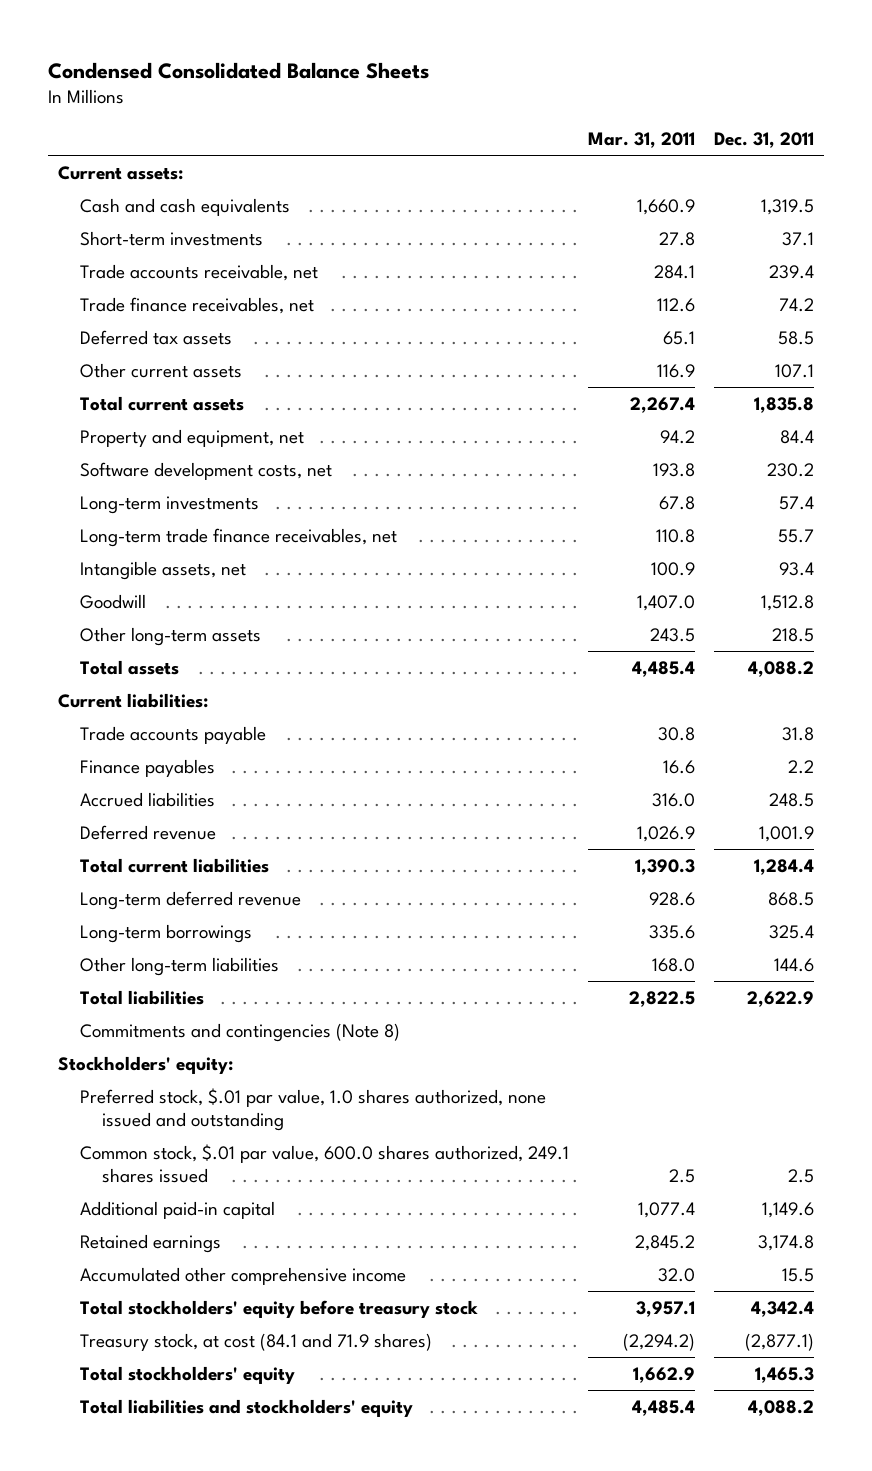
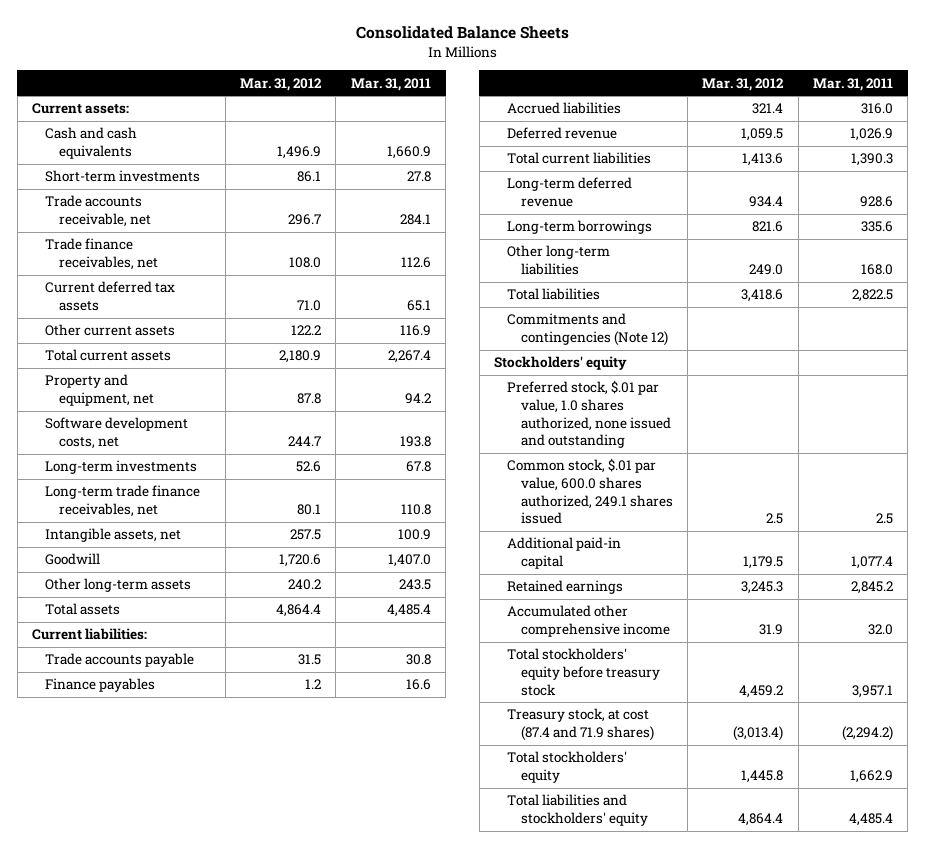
- Condensed Consolidated Balance Sheets
+ Consolidated Balance Sheets
- | Mar. 31, 2011 | Dec. 31, 2011
+ | Mar. 31, 2012 | Mar. 31, 2011
- Deferred tax assets | 65.1 | 58.5
+ Current deferred tax assets | 71.0 | 65.1
- Commitments and contingencies (Note 8)
- Stockholders' equity:
+ Commitments and contingencies (Note 12)
+ Stockholders' equity
- Treasury stock, at cost (84.1 and 71.9 shares) | (2,294.2) | (2,877.1)
+ Treasury stock, at cost (87.4 and 71.9 shares) | (3,013.4) | (2,294.2)

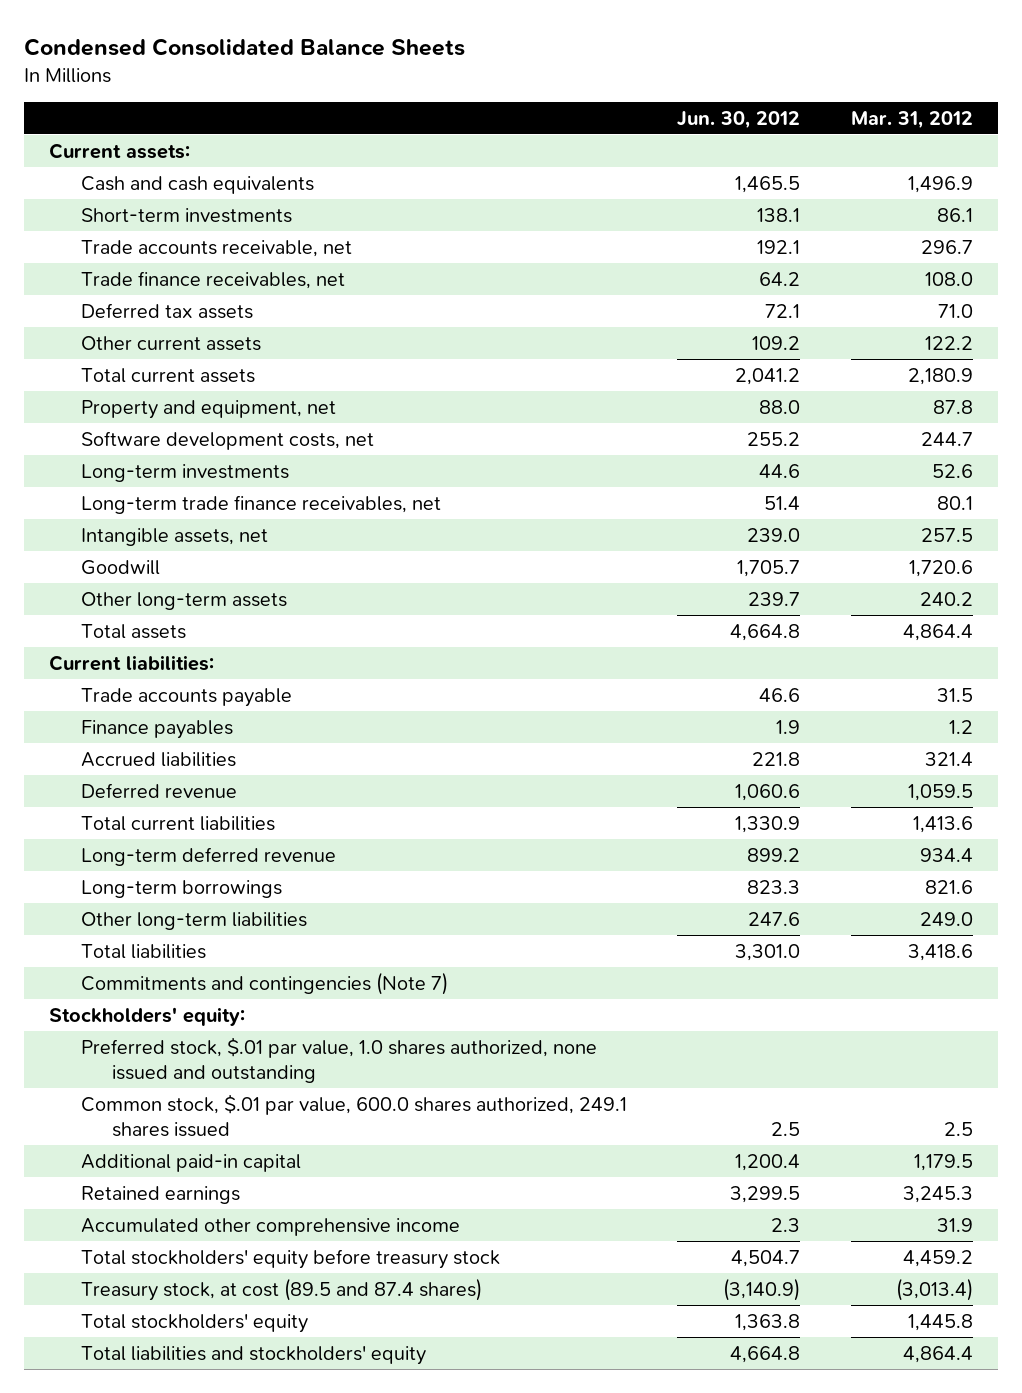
- Consolidated Balance Sheets
+ Condensed Consolidated Balance Sheets
- | Mar. 31, 2012 | Mar. 31, 2011
+ | Jun. 30, 2012 | Mar. 31, 2012
- Current deferred tax assets | 71.0 | 65.1
+ Deferred tax assets | 72.1 | 71.0
- Commitments and contingencies (Note 12)
- Stockholders' equity
+ Commitments and contingencies (Note 7)
+ Stockholders' equity:
- Treasury stock, at cost (87.4 and 71.9 shares) | (3,013.4) | (2,294.2)
+ Treasury stock, at cost (89.5 and 87.4 shares) | (3,140.9) | (3,013.4)

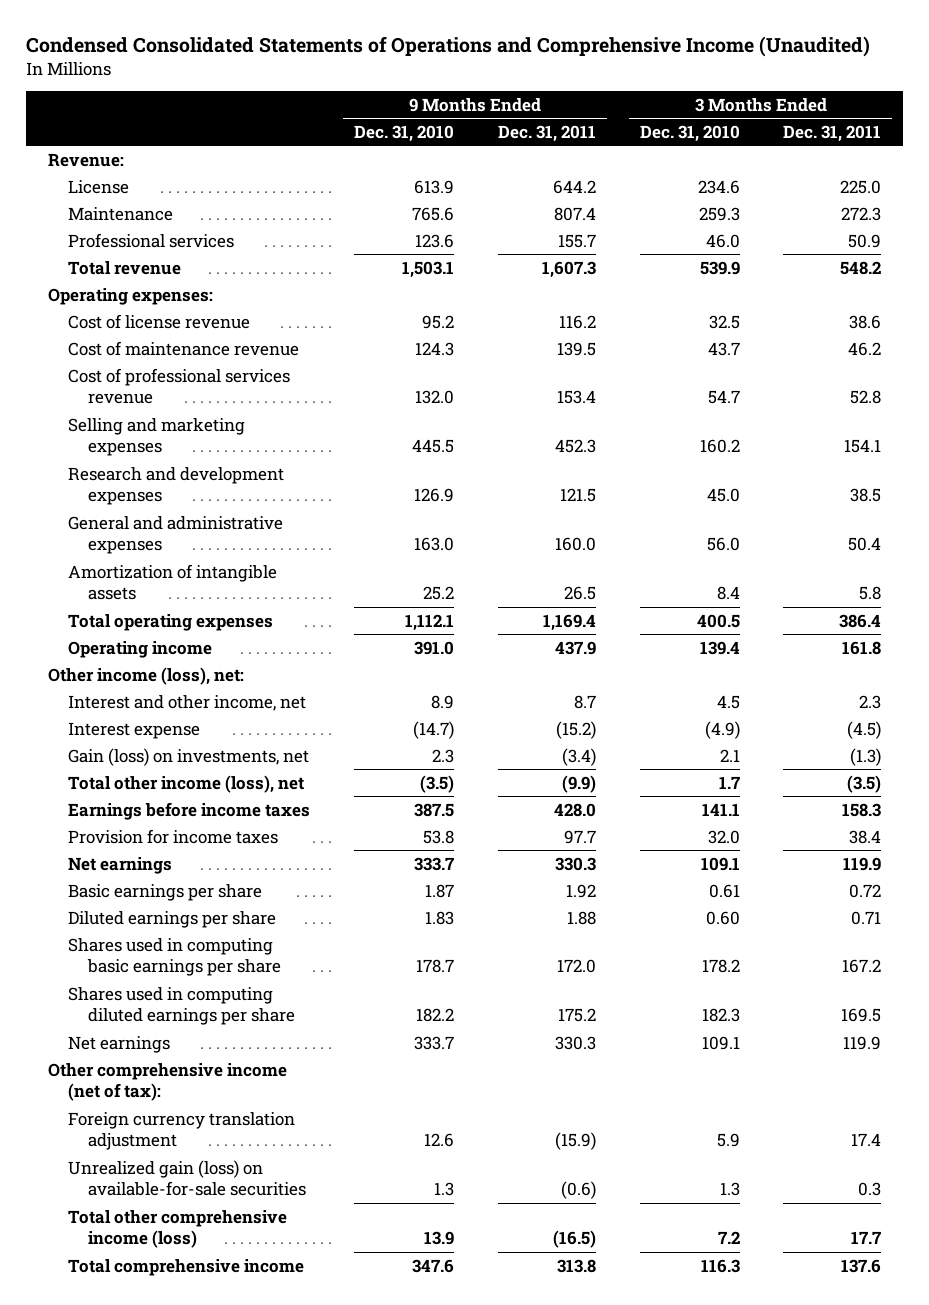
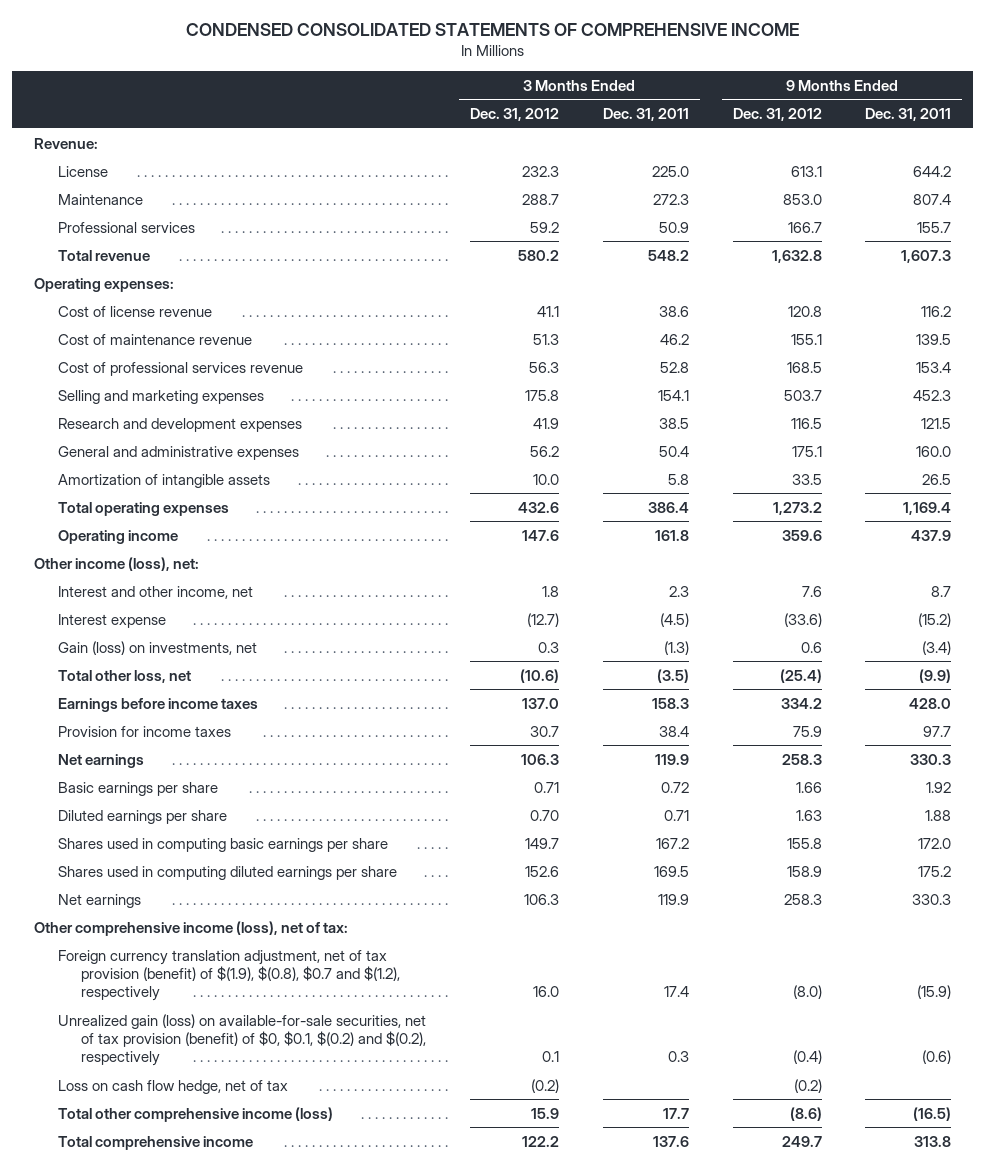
- Condensed Consolidated Statements of Operations and Comprehensive Income (Unaudited)
+ CONDENSED CONSOLIDATED STATEMENTS OF COMPREHENSIVE INCOME
- | 9 Months Ended Dec. 31, 2010 | 9 Months Ended Dec. 31, 2011 | 3 Months Ended Dec. 31, 2010 | 3 Months Ended Dec. 31, 2011
+ | 3 Months Ended Dec. 31, 2012 | 3 Months Ended Dec. 31, 2011 | 9 Months Ended Dec. 31, 2012 | 9 Months Ended Dec. 31, 2011
- Total other income (loss), net | (3.5) | (9.9) | 1.7 | (3.5)
+ Total other loss, net | (10.6) | (3.5) | (25.4) | (9.9)
- Other comprehensive income (net of tax):
- Foreign currency translation adjustment | 12.6 | (15.9) | 5.9 | 17.4
- Unrealized gain (loss) on available-for-sale securities | 1.3 | (0.6) | 1.3 | 0.3
+ Other comprehensive income (loss), net of tax:
+ Foreign currency translation adjustment, net of tax provision (benefit) of $(1.9), $(0.8), $0.7 and $(1.2), respectively | 16.0 | 17.4 | (8.0) | (15.9)
+ Unrealized gain (loss) on available-for-sale securities, net of tax provision (benefit) of $0, $0.1, $(0.2) and $(0.2), respectively | 0.1 | 0.3 | (0.4) | (0.6)
+ Loss on cash flow hedge, net of tax | (0.2) | | (0.2) |

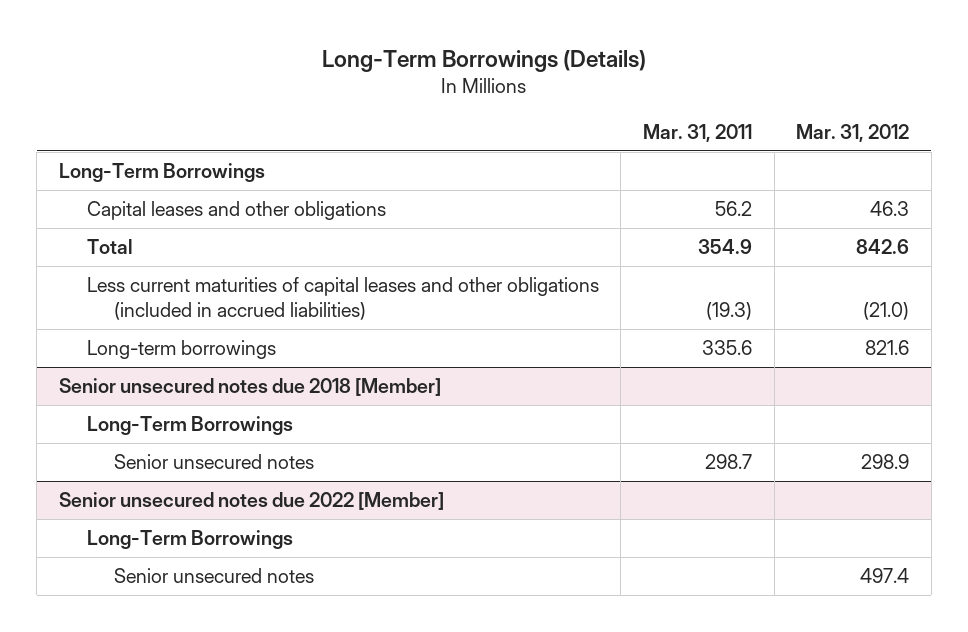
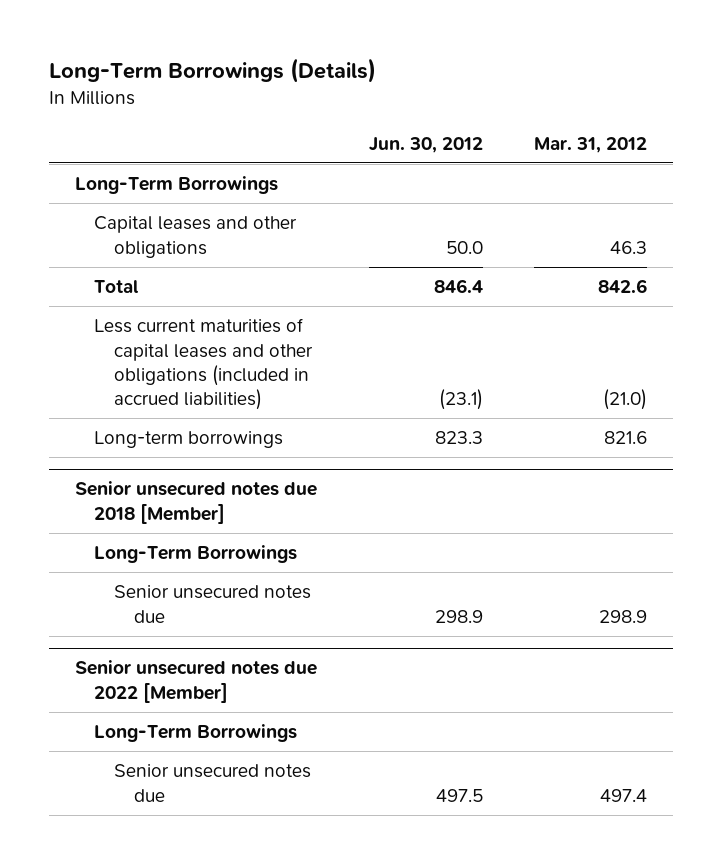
- | Mar. 31, 2011 | Mar. 31, 2012
+ | Jun. 30, 2012 | Mar. 31, 2012
@ Senior unsecured notes due 2018 [Member]
- Senior unsecured notes | 298.7 | 298.9
+ Senior unsecured notes due | 298.9 | 298.9
@ Senior unsecured notes due 2022 [Member]
- Senior unsecured notes | | 497.4
+ Senior unsecured notes due | 497.5 | 497.4

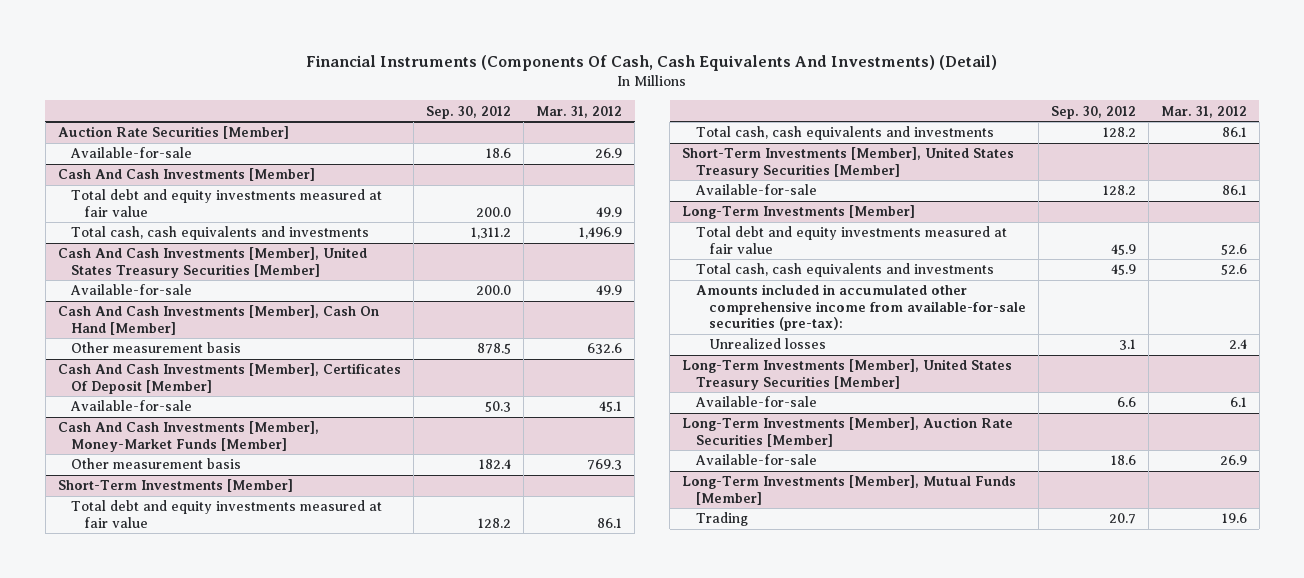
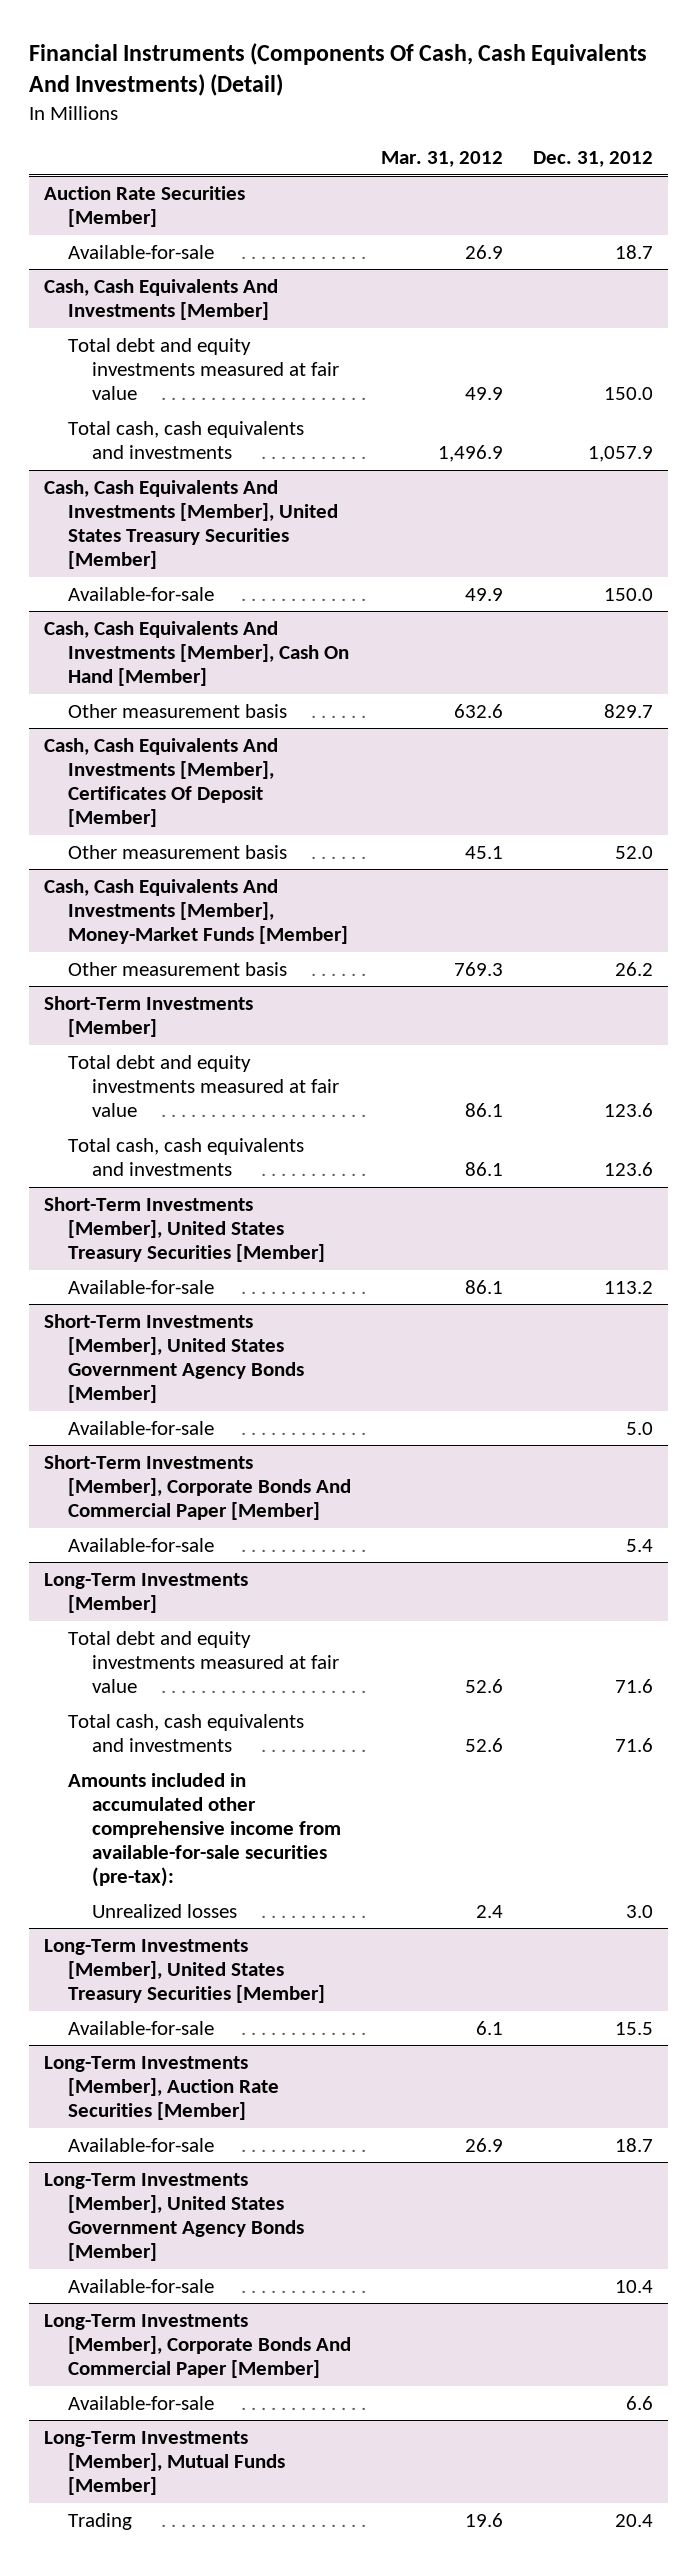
- | Sep. 30, 2012 | Mar. 31, 2012
+ | Mar. 31, 2012 | Dec. 31, 2012
- Cash And Cash Investments [Member]
+ Cash, Cash Equivalents And Investments [Member]
- Cash And Cash Investments [Member], United States Treasury Securities [Member]
+ Cash, Cash Equivalents And Investments [Member], United States Treasury Securities [Member]
- Cash And Cash Investments [Member], Cash On Hand [Member]
+ Cash, Cash Equivalents And Investments [Member], Cash On Hand [Member]
- Cash And Cash Investments [Member], Certificates Of Deposit [Member]
- Available-for-sale | 50.3 | 45.1
- Cash And Cash Investments [Member], Money-Market Funds [Member]
+ Cash, Cash Equivalents And Investments [Member], Certificates Of Deposit [Member]
+ Other measurement basis | 45.1 | 52.0
+ Cash, Cash Equivalents And Investments [Member], Money-Market Funds [Member]
+ Short-Term Investments [Member], United States Government Agency Bonds [Member]
+ Available-for-sale | | 5.0
+ Short-Term Investments [Member], Corporate Bonds And Commercial Paper [Member]
+ Available-for-sale | | 5.4
+ Long-Term Investments [Member], United States Government Agency Bonds [Member]
+ Available-for-sale | | 10.4
+ Long-Term Investments [Member], Corporate Bonds And Commercial Paper [Member]
+ Available-for-sale | | 6.6

